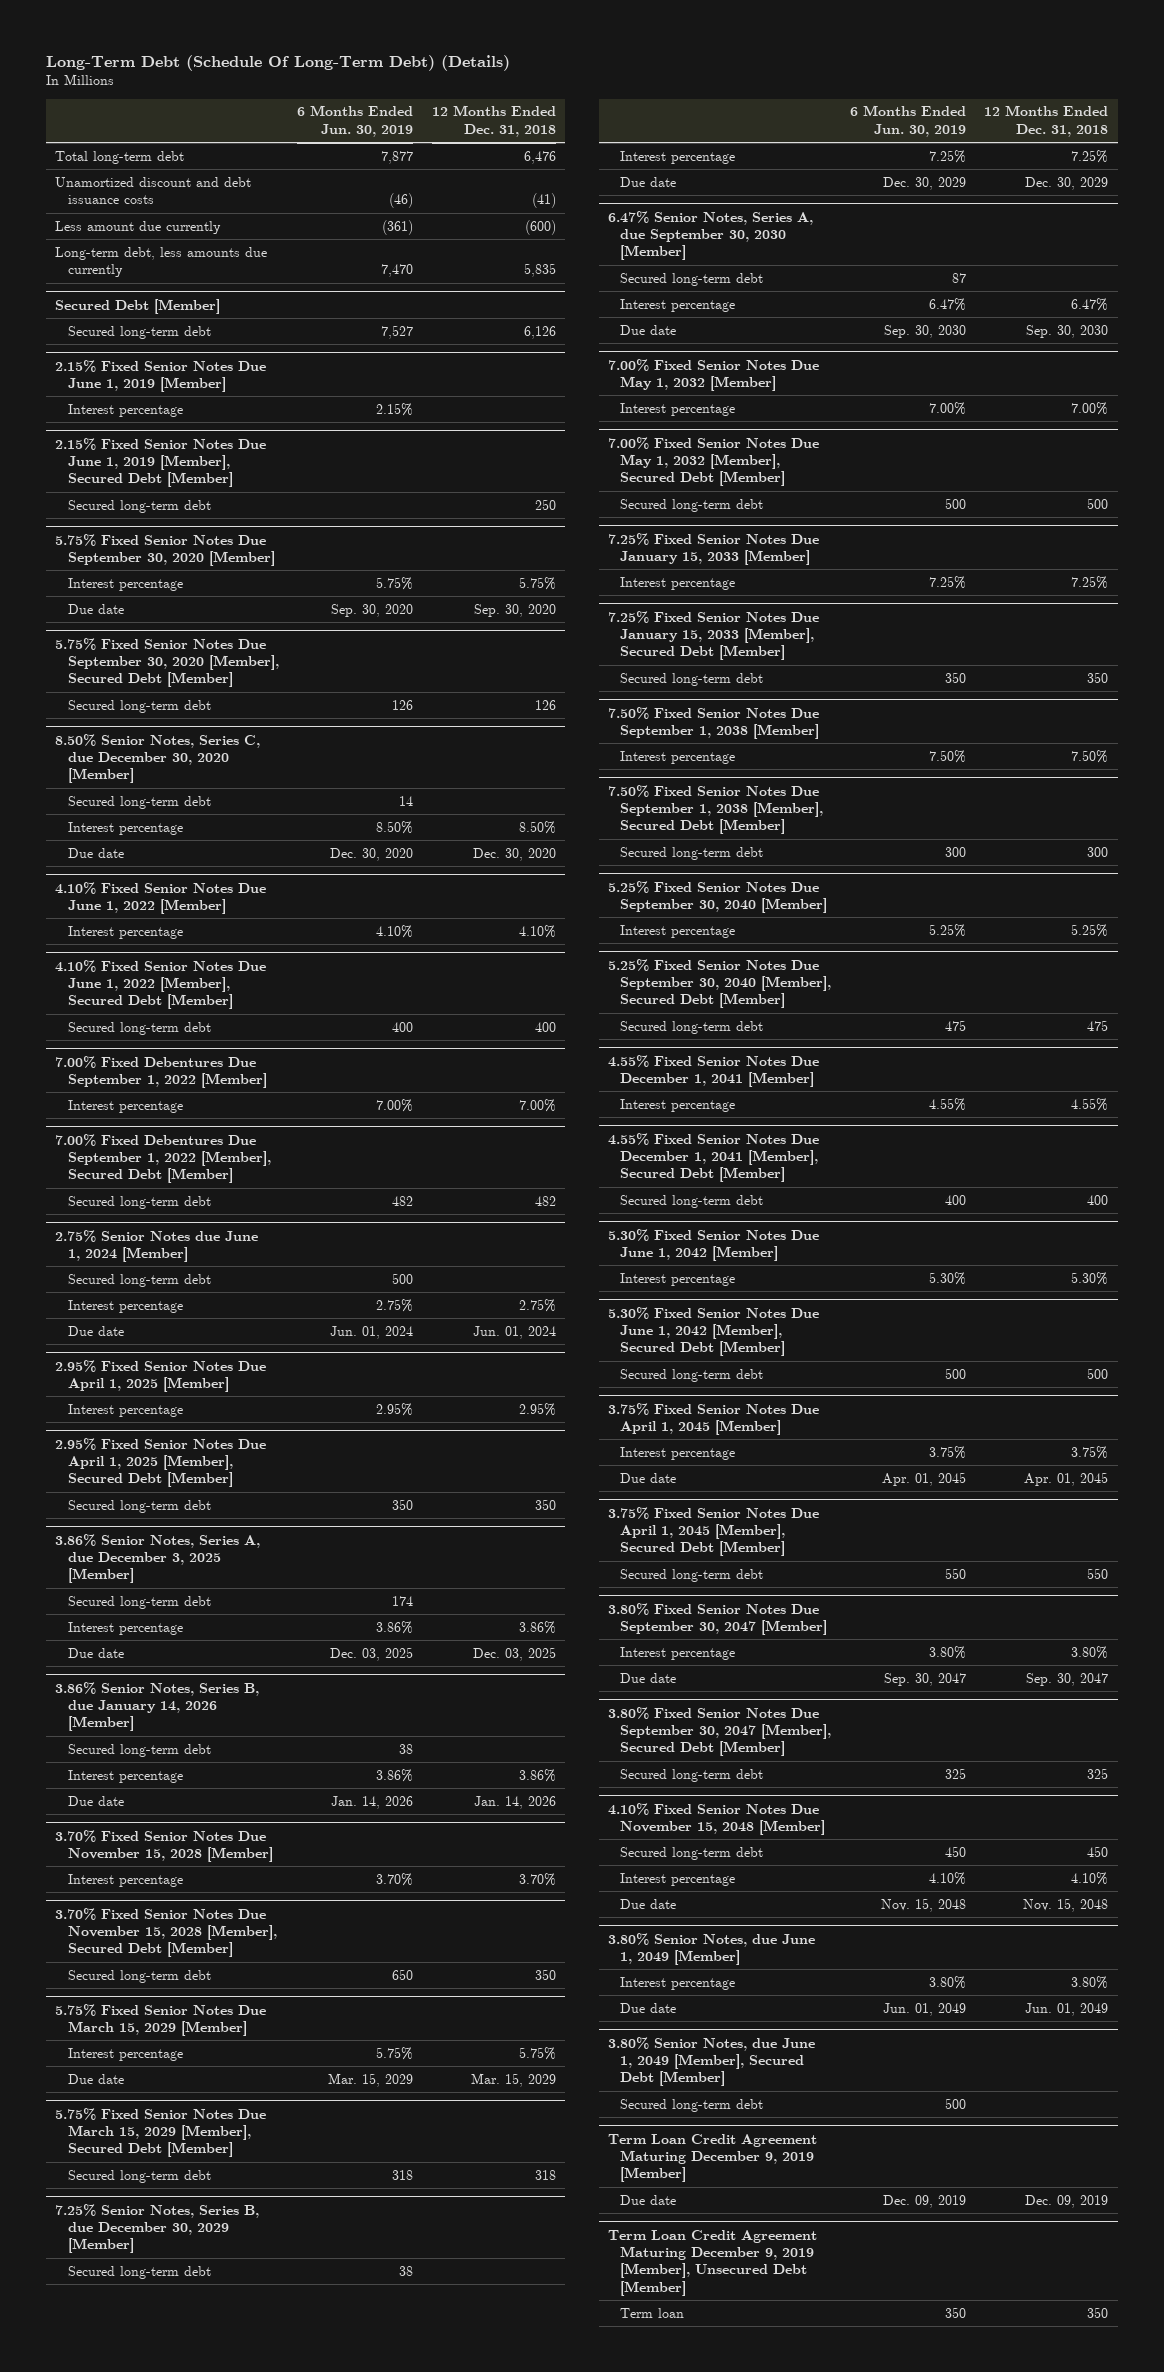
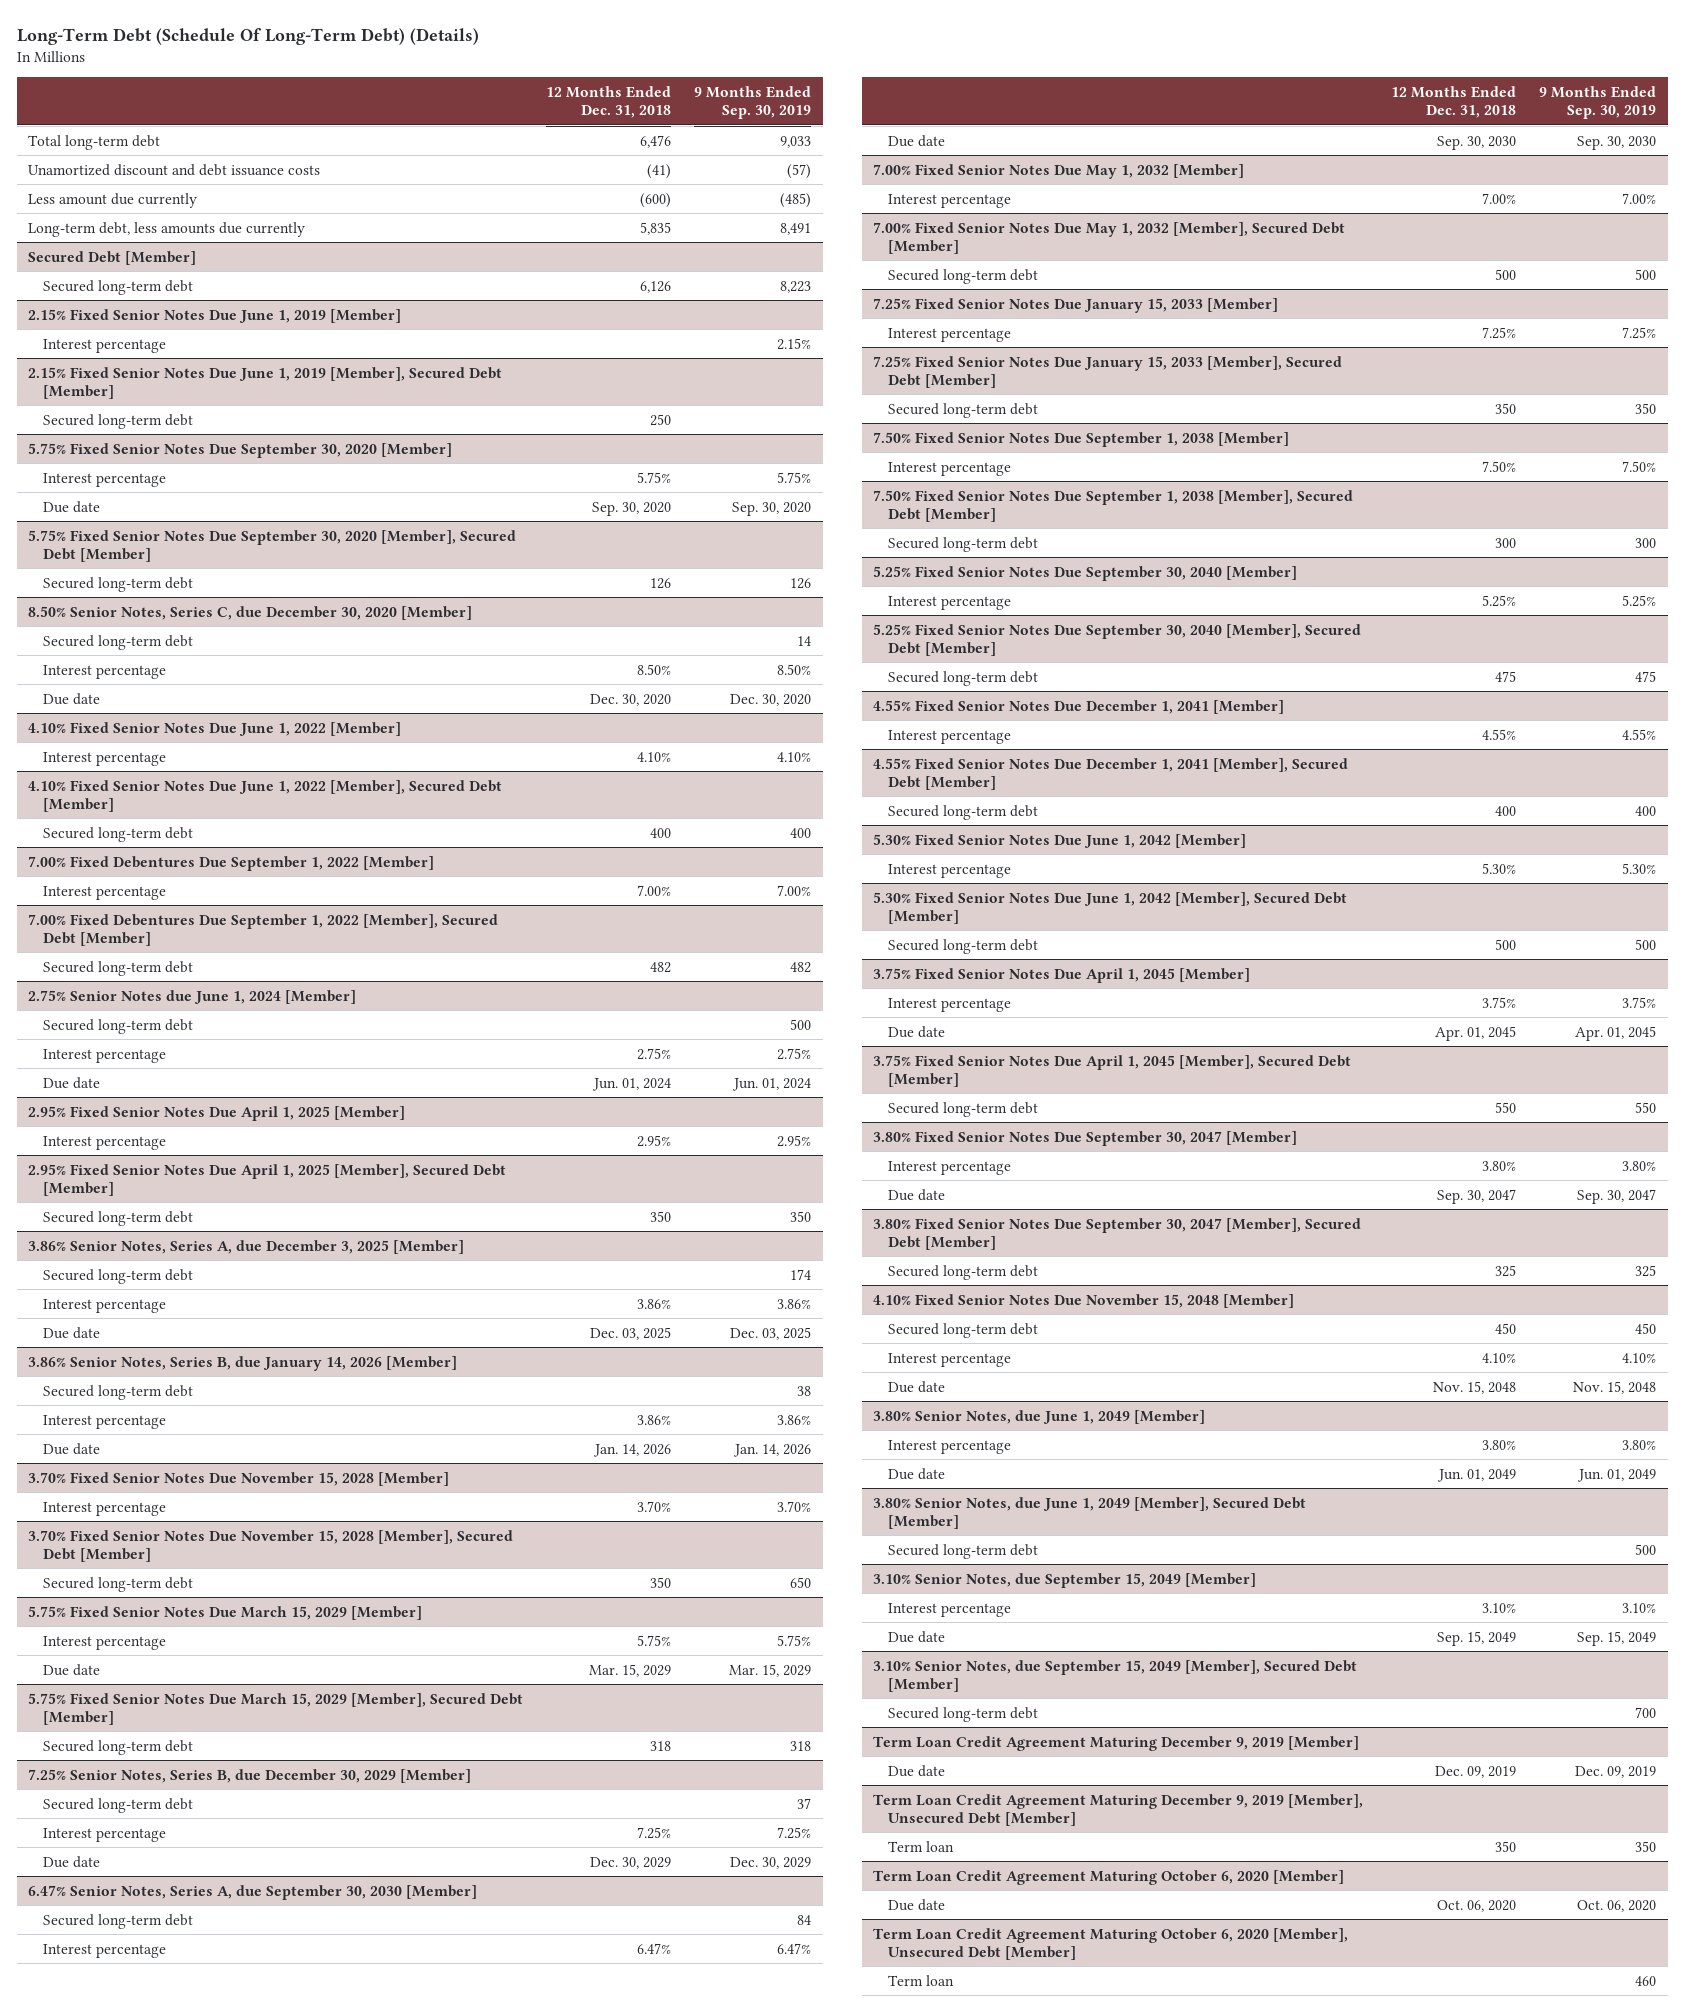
- | 6 Months Ended Jun. 30, 2019 | 12 Months Ended Dec. 31, 2018
+ | 12 Months Ended Dec. 31, 2018 | 9 Months Ended Sep. 30, 2019
+ 3.10% Senior Notes, due September 15, 2049 [Member]
+ Interest percentage | 3.10% | 3.10%
+ Due date | Sep. 15, 2049 | Sep. 15, 2049
+ 3.10% Senior Notes, due September 15, 2049 [Member], Secured Debt [Member]
+ Secured long-term debt | | 700
+ Term Loan Credit Agreement Maturing October 6, 2020 [Member]
+ Due date | Oct. 06, 2020 | Oct. 06, 2020
+ Term Loan Credit Agreement Maturing October 6, 2020 [Member], Unsecured Debt [Member]
+ Term loan | | 460

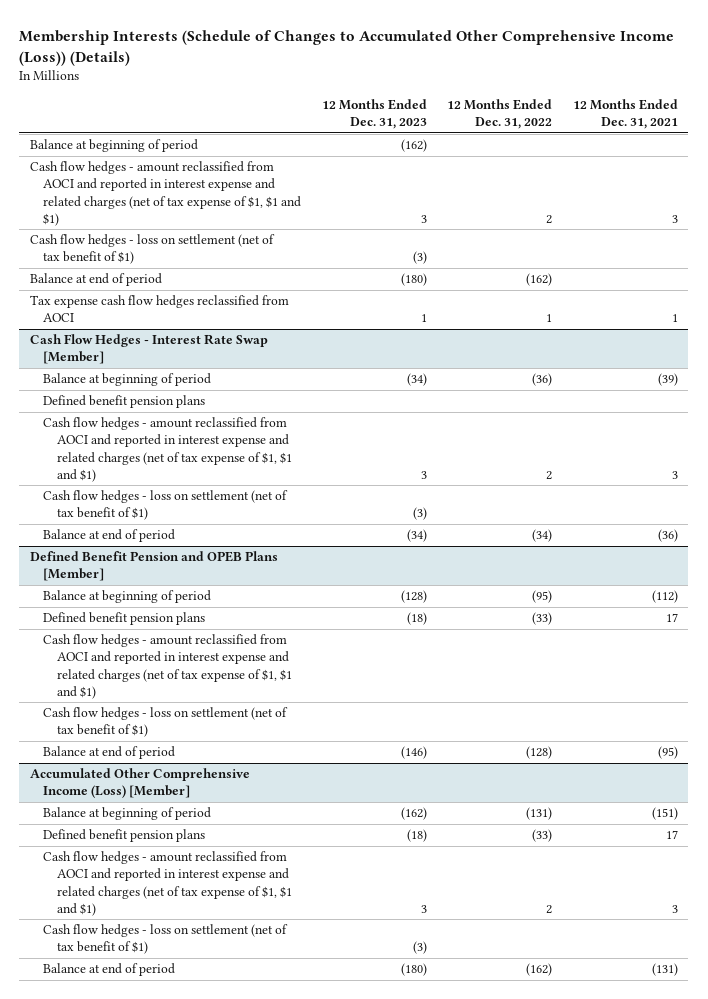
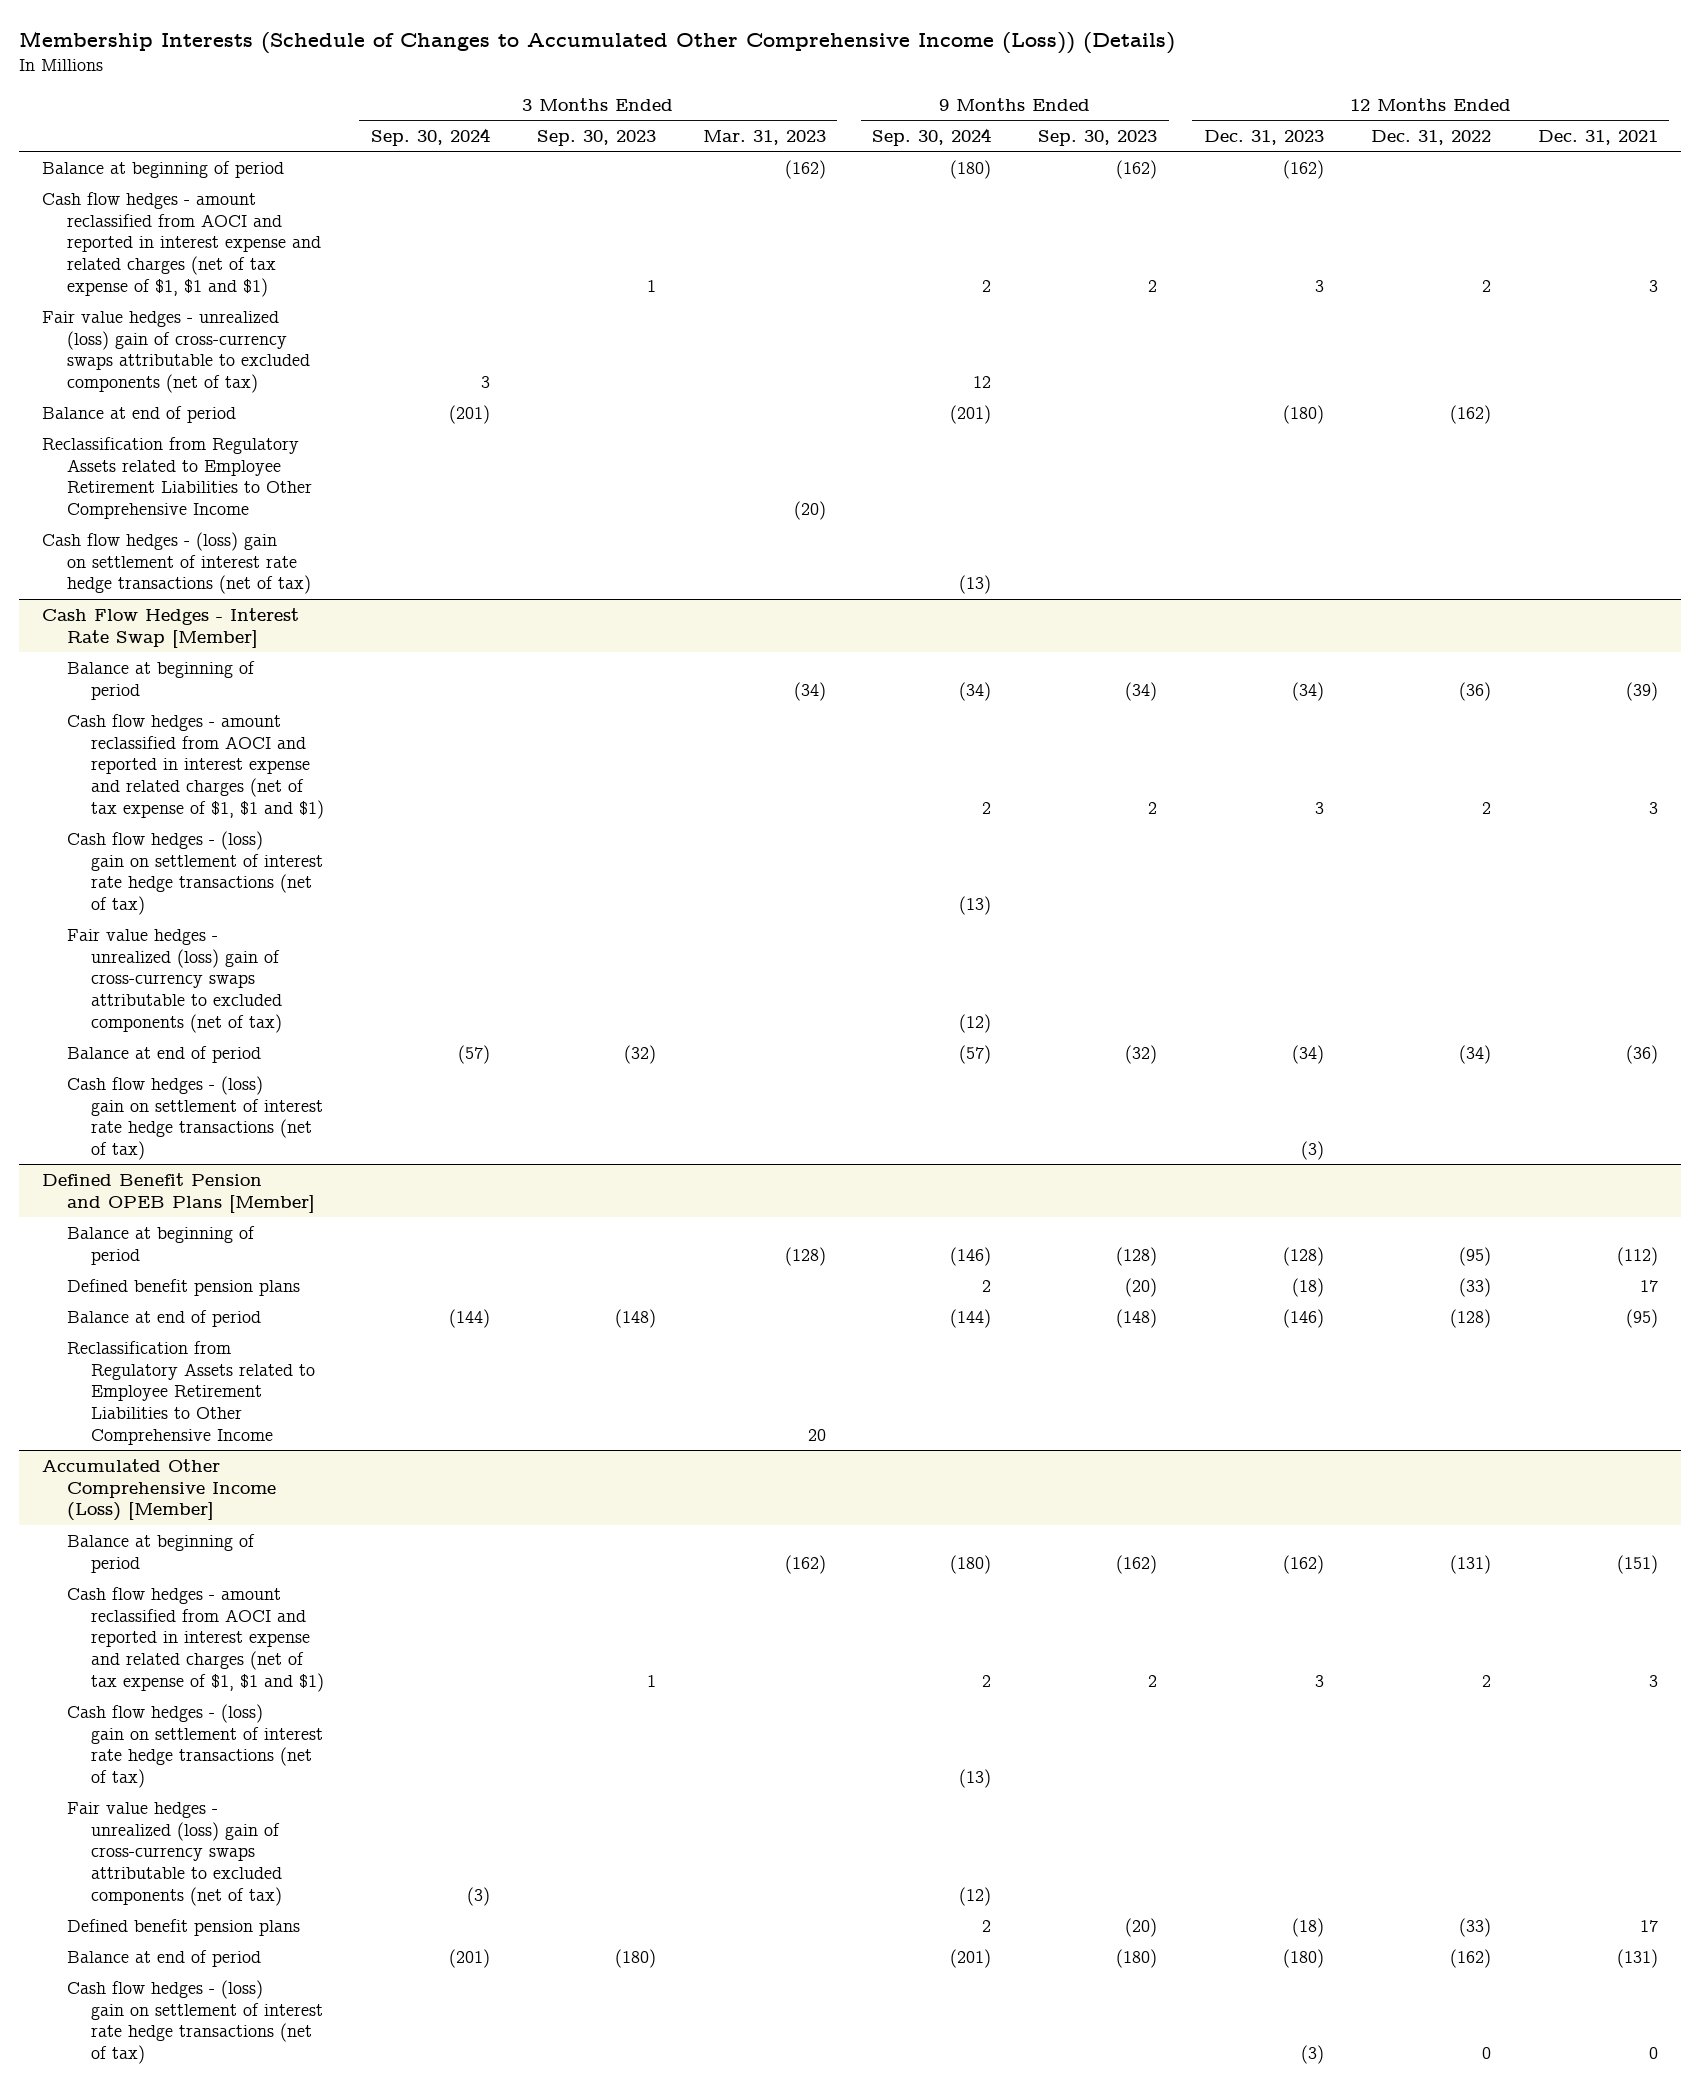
- | 12 Months Ended Dec. 31, 2023 | 12 Months Ended Dec. 31, 2022 | 12 Months Ended Dec. 31, 2021
+ | 3 Months Ended Sep. 30, 2024 | 3 Months Ended Sep. 30, 2023 | 3 Months Ended Mar. 31, 2023 | 9 Months Ended Sep. 30, 2024 | 9 Months Ended Sep. 30, 2023 | 12 Months Ended Dec. 31, 2023 | 12 Months Ended Dec. 31, 2022 | 12 Months Ended Dec. 31, 2021
- Cash flow hedges - loss on settlement (net of tax benefit of $1) | (3) | |
+ Fair value hedges - unrealized (loss) gain of cross-currency swaps attributable to excluded components (net of tax) | 3 | | | 12 | | | |
- Tax expense cash flow hedges reclassified from AOCI | 1 | 1 | 1
+ Reclassification from Regulatory Assets related to Employee Retirement Liabilities to Other Comprehensive Income | | | (20) | | | | |
+ Cash flow hedges - (loss) gain on settlement of interest rate hedge transactions (net of tax) | | | | (13) | | | |
@ Cash Flow Hedges - Interest Rate Swap [Member]
- Defined benefit pension plans
- Cash flow hedges - loss on settlement (net of tax benefit of $1) | (3) | |
+ Cash flow hedges - (loss) gain on settlement of interest rate hedge transactions (net of tax) | | | | (13) | | | |
+ Fair value hedges - unrealized (loss) gain of cross-currency swaps attributable to excluded components (net of tax) | | | | (12) | | | |
+ Cash flow hedges - (loss) gain on settlement of interest rate hedge transactions (net of tax) | | | | | | (3) | |
@ Defined Benefit Pension and OPEB Plans [Member]
- Cash flow hedges - amount reclassified from AOCI and reported in interest expense and related charges (net of tax expense of $1, $1 and $1)
- Cash flow hedges - loss on settlement (net of tax benefit of $1)
+ Reclassification from Regulatory Assets related to Employee Retirement Liabilities to Other Comprehensive Income | | | 20 | | | | |
@ Accumulated Other Comprehensive Income (Loss) [Member]
- Cash flow hedges - loss on settlement (net of tax benefit of $1) | (3) | |
+ Cash flow hedges - (loss) gain on settlement of interest rate hedge transactions (net of tax) | | | | (13) | | | |
+ Fair value hedges - unrealized (loss) gain of cross-currency swaps attributable to excluded components (net of tax) | (3) | | | (12) | | | |
moved down: Defined benefit pension plans | | | | 2 | (20) | (18) | (33) | 17
+ Cash flow hedges - (loss) gain on settlement of interest rate hedge transactions (net of tax) | | | | | | (3) | 0 | 0

